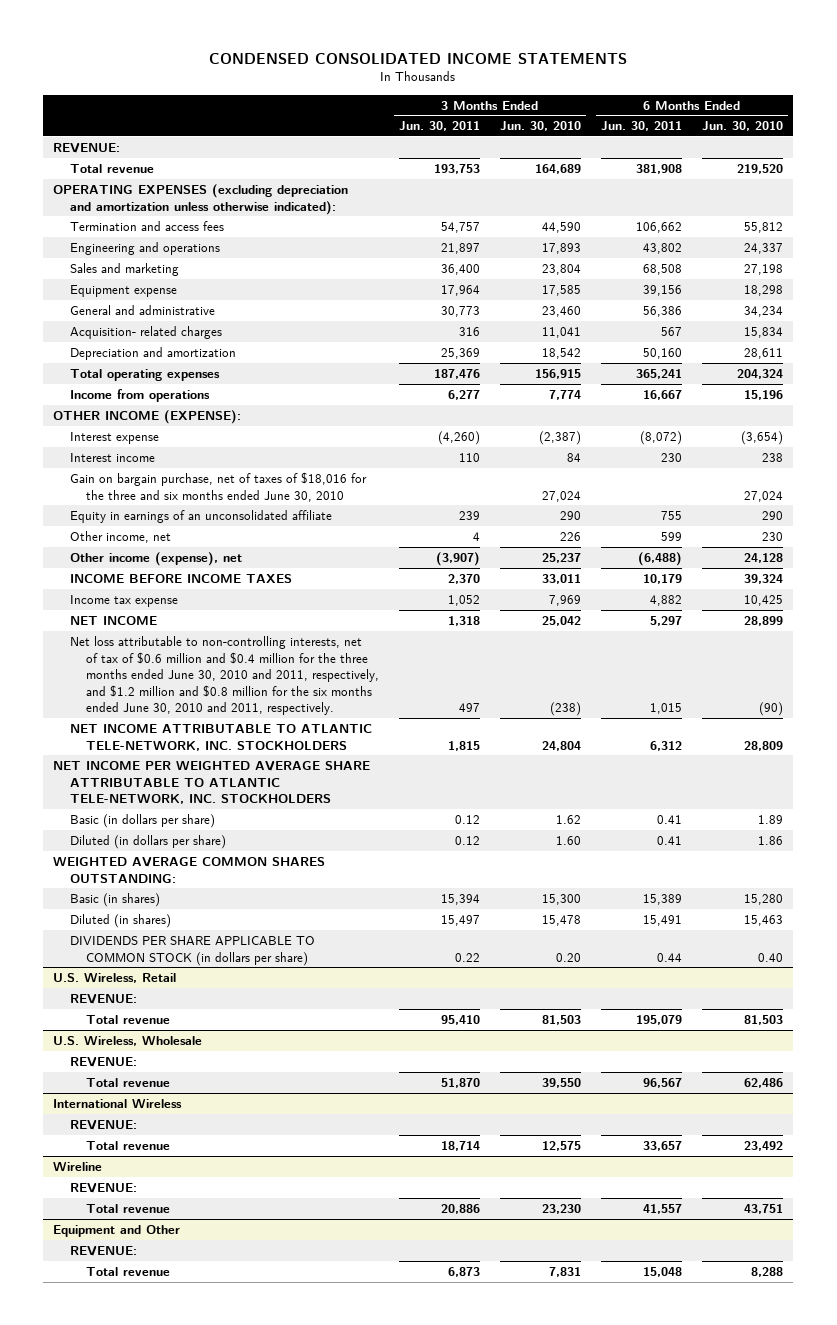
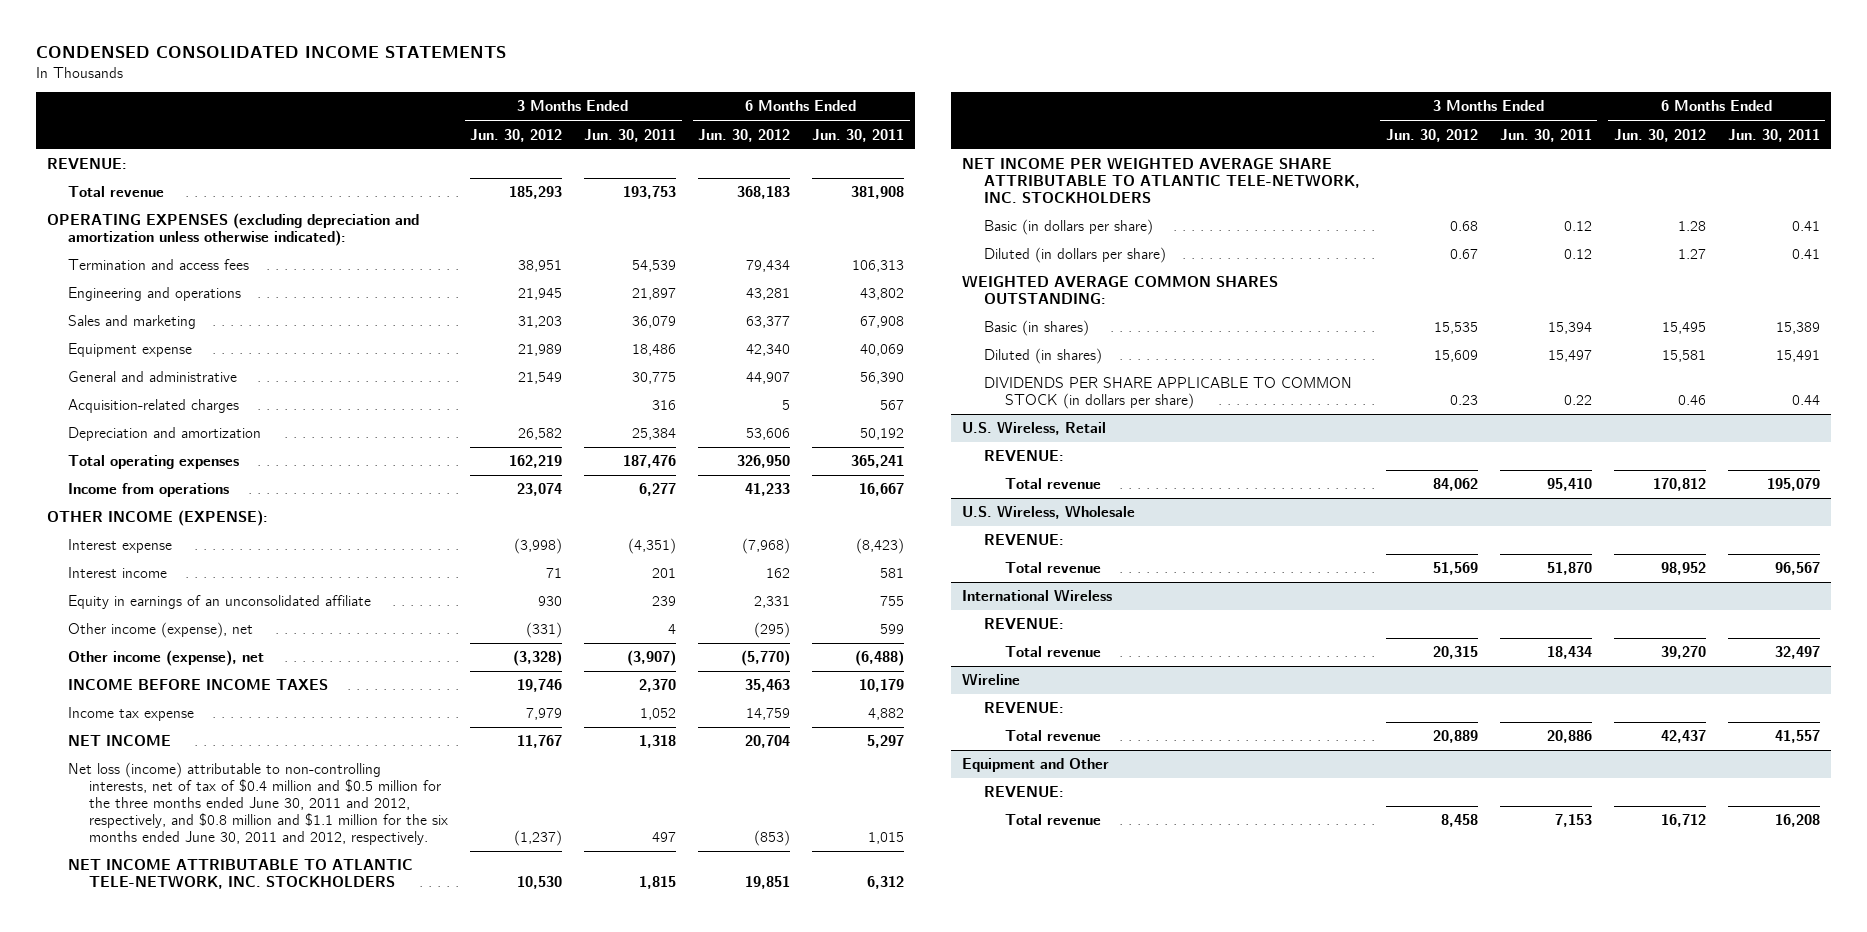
- | 3 Months Ended Jun. 30, 2011 | 3 Months Ended Jun. 30, 2010 | 6 Months Ended Jun. 30, 2011 | 6 Months Ended Jun. 30, 2010
+ | 3 Months Ended Jun. 30, 2012 | 3 Months Ended Jun. 30, 2011 | 6 Months Ended Jun. 30, 2012 | 6 Months Ended Jun. 30, 2011
- Termination and access fees | 54,757 | 44,590 | 106,662 | 55,812
+ Termination and access fees | 38,951 | 54,539 | 79,434 | 106,313
- Sales and marketing | 36,400 | 23,804 | 68,508 | 27,198
- Equipment expense | 17,964 | 17,585 | 39,156 | 18,298
- General and administrative | 30,773 | 23,460 | 56,386 | 34,234
- Acquisition- related charges | 316 | 11,041 | 567 | 15,834
- Depreciation and amortization | 25,369 | 18,542 | 50,160 | 28,611
+ Sales and marketing | 31,203 | 36,079 | 63,377 | 67,908
+ Equipment expense | 21,989 | 18,486 | 42,340 | 40,069
+ General and administrative | 21,549 | 30,775 | 44,907 | 56,390
+ Acquisition-related charges | | 316 | 5 | 567
+ Depreciation and amortization | 26,582 | 25,384 | 53,606 | 50,192
- Interest expense | (4,260) | (2,387) | (8,072) | (3,654)
- Interest income | 110 | 84 | 230 | 238
- Gain on bargain purchase, net of taxes of $18,016 for the three and six months ended June 30, 2010 | | 27,024 | | 27,024
+ Interest expense | (3,998) | (4,351) | (7,968) | (8,423)
+ Interest income | 71 | 201 | 162 | 581
- Other income, net | 4 | 226 | 599 | 230
+ Other income (expense), net | (331) | 4 | (295) | 599
- Net loss attributable to non-controlling interests, net of tax of $0.6 million and $0.4 million for the three months ended June 30, 2010 and 2011, respectively, and $1.2 million and $0.8 million for the six months ended June 30, 2010 and 2011, respectively. | 497 | (238) | 1,015 | (90)
+ Net loss (income) attributable to non-controlling interests, net of tax of $0.4 million and $0.5 million for the three months ended June 30, 2011 and 2012, respectively, and $0.8 million and $1.1 million for the six months ended June 30, 2011 and 2012, respectively. | (1,237) | 497 | (853) | 1,015
@ International Wireless
- Total revenue | 18,714 | 12,575 | 33,657 | 23,492
+ Total revenue | 20,315 | 18,434 | 39,270 | 32,497
@ Equipment and Other
- Total revenue | 6,873 | 7,831 | 15,048 | 8,288
+ Total revenue | 8,458 | 7,153 | 16,712 | 16,208

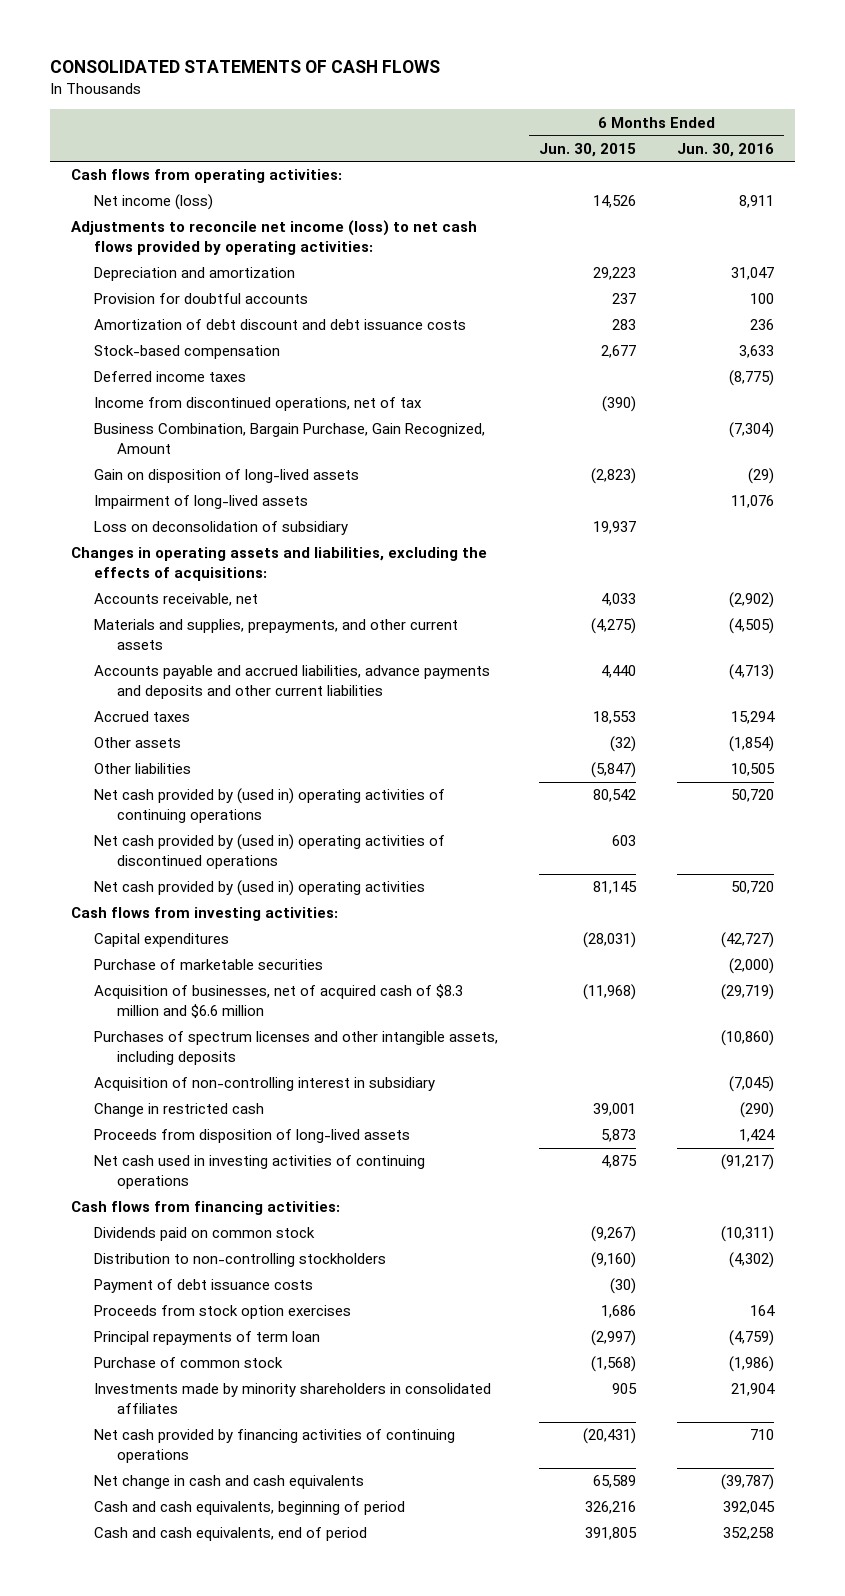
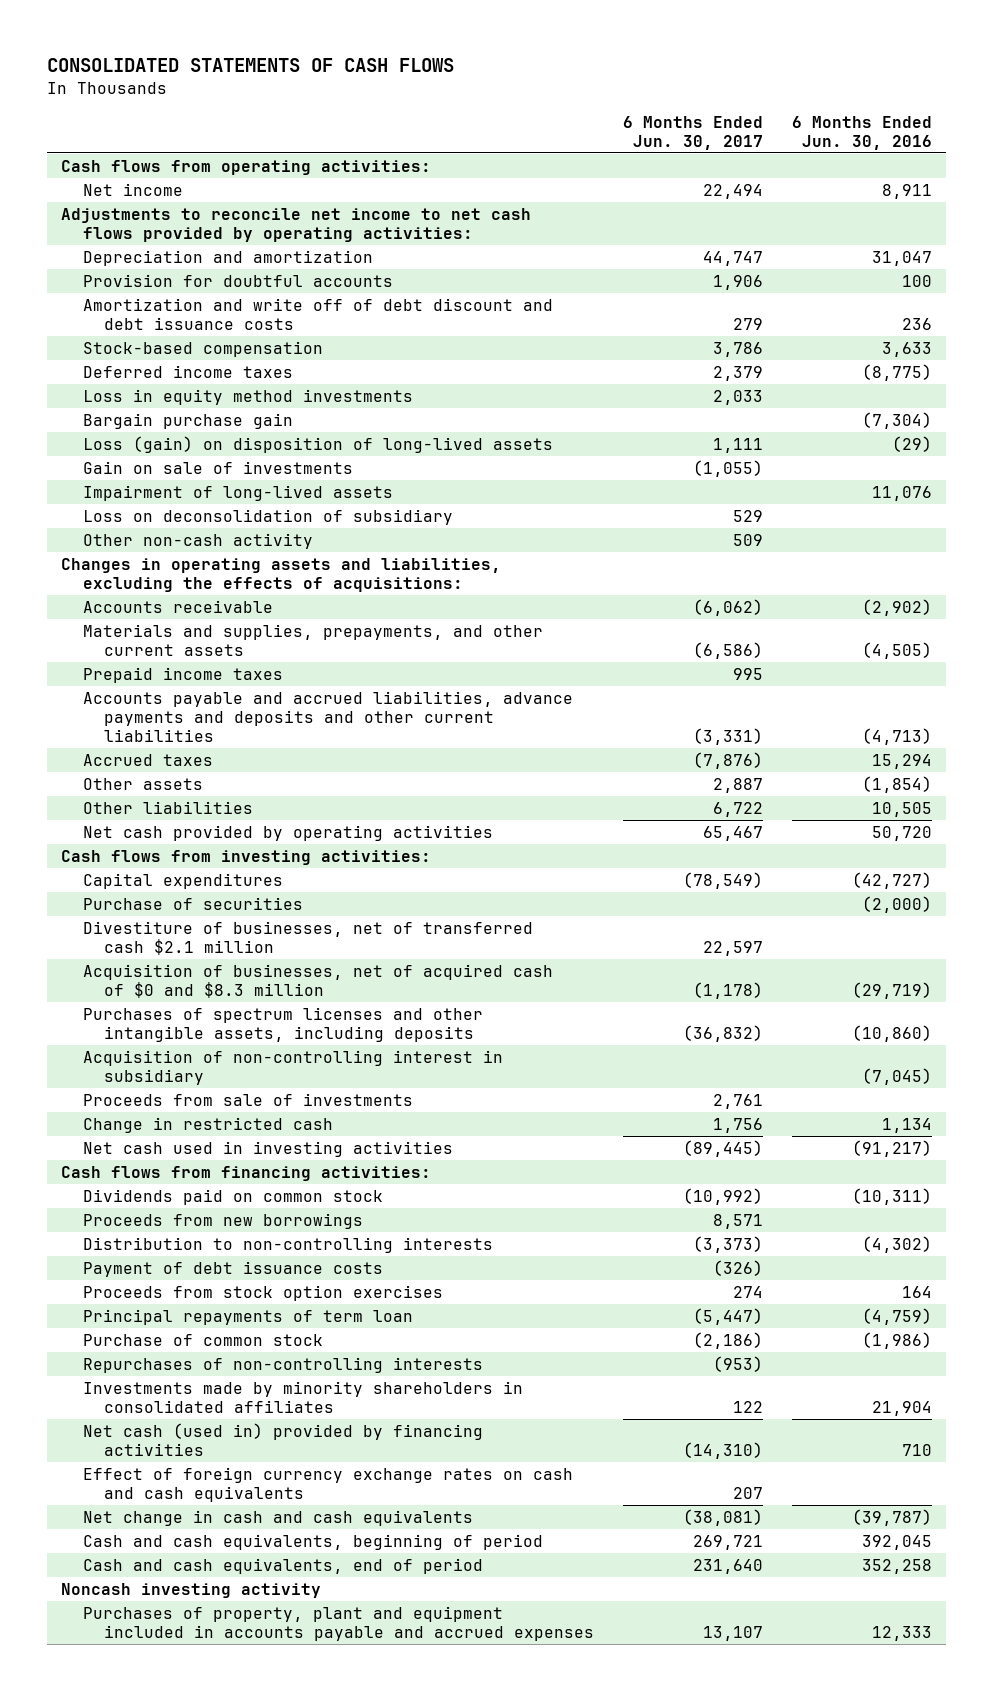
- | 6 Months Ended Jun. 30, 2015 | 6 Months Ended Jun. 30, 2016
+ | 6 Months Ended Jun. 30, 2017 | 6 Months Ended Jun. 30, 2016
- Net income (loss) | 14,526 | 8,911
- Adjustments to reconcile net income (loss) to net cash flows provided by operating activities:
+ Net income | 22,494 | 8,911
+ Adjustments to reconcile net income to net cash flows provided by operating activities:
- Amortization of debt discount and debt issuance costs | 283 | 236
+ Amortization and write off of debt discount and debt issuance costs | 279 | 236
- Income from discontinued operations, net of tax | (390) |
- Business Combination, Bargain Purchase, Gain Recognized, Amount | | (7,304)
- Gain on disposition of long-lived assets | (2,823) | (29)
+ Loss in equity method investments | 2,033 |
+ Bargain purchase gain | | (7,304)
+ Loss (gain) on disposition of long-lived assets | 1,111 | (29)
+ Gain on sale of investments | (1,055) |
+ Other non-cash activity | 509 |
- Accounts receivable, net | 4,033 | (2,902)
+ Accounts receivable | (6,062) | (2,902)
+ Prepaid income taxes | 995 |
- Net cash provided by (used in) operating activities of continuing operations | 80,542 | 50,720
- Net cash provided by (used in) operating activities of discontinued operations | 603 |
- Net cash provided by (used in) operating activities | 81,145 | 50,720
+ Net cash provided by operating activities | 65,467 | 50,720
- Purchase of marketable securities | | (2,000)
- Acquisition of businesses, net of acquired cash of $8.3 million and $6.6 million | (11,968) | (29,719)
+ Purchase of securities | | (2,000)
+ Divestiture of businesses, net of transferred cash $2.1 million | 22,597 |
+ Acquisition of businesses, net of acquired cash of $0 and $8.3 million | (1,178) | (29,719)
- Change in restricted cash | 39,001 | (290)
- Proceeds from disposition of long-lived assets | 5,873 | 1,424
- Net cash used in investing activities of continuing operations | 4,875 | (91,217)
+ Proceeds from sale of investments | 2,761 |
+ Change in restricted cash | 1,756 | 1,134
+ Net cash used in investing activities | (89,445) | (91,217)
- Distribution to non-controlling stockholders | (9,160) | (4,302)
+ Proceeds from new borrowings | 8,571 |
+ Distribution to non-controlling interests | (3,373) | (4,302)
+ Repurchases of non-controlling interests | (953) |
- Net cash provided by financing activities of continuing operations | (20,431) | 710
+ Net cash (used in) provided by financing activities | (14,310) | 710
+ Effect of foreign currency exchange rates on cash and cash equivalents | 207 |
+ Noncash investing activity
+ Purchases of property, plant and equipment included in accounts payable and accrued expenses | 13,107 | 12,333

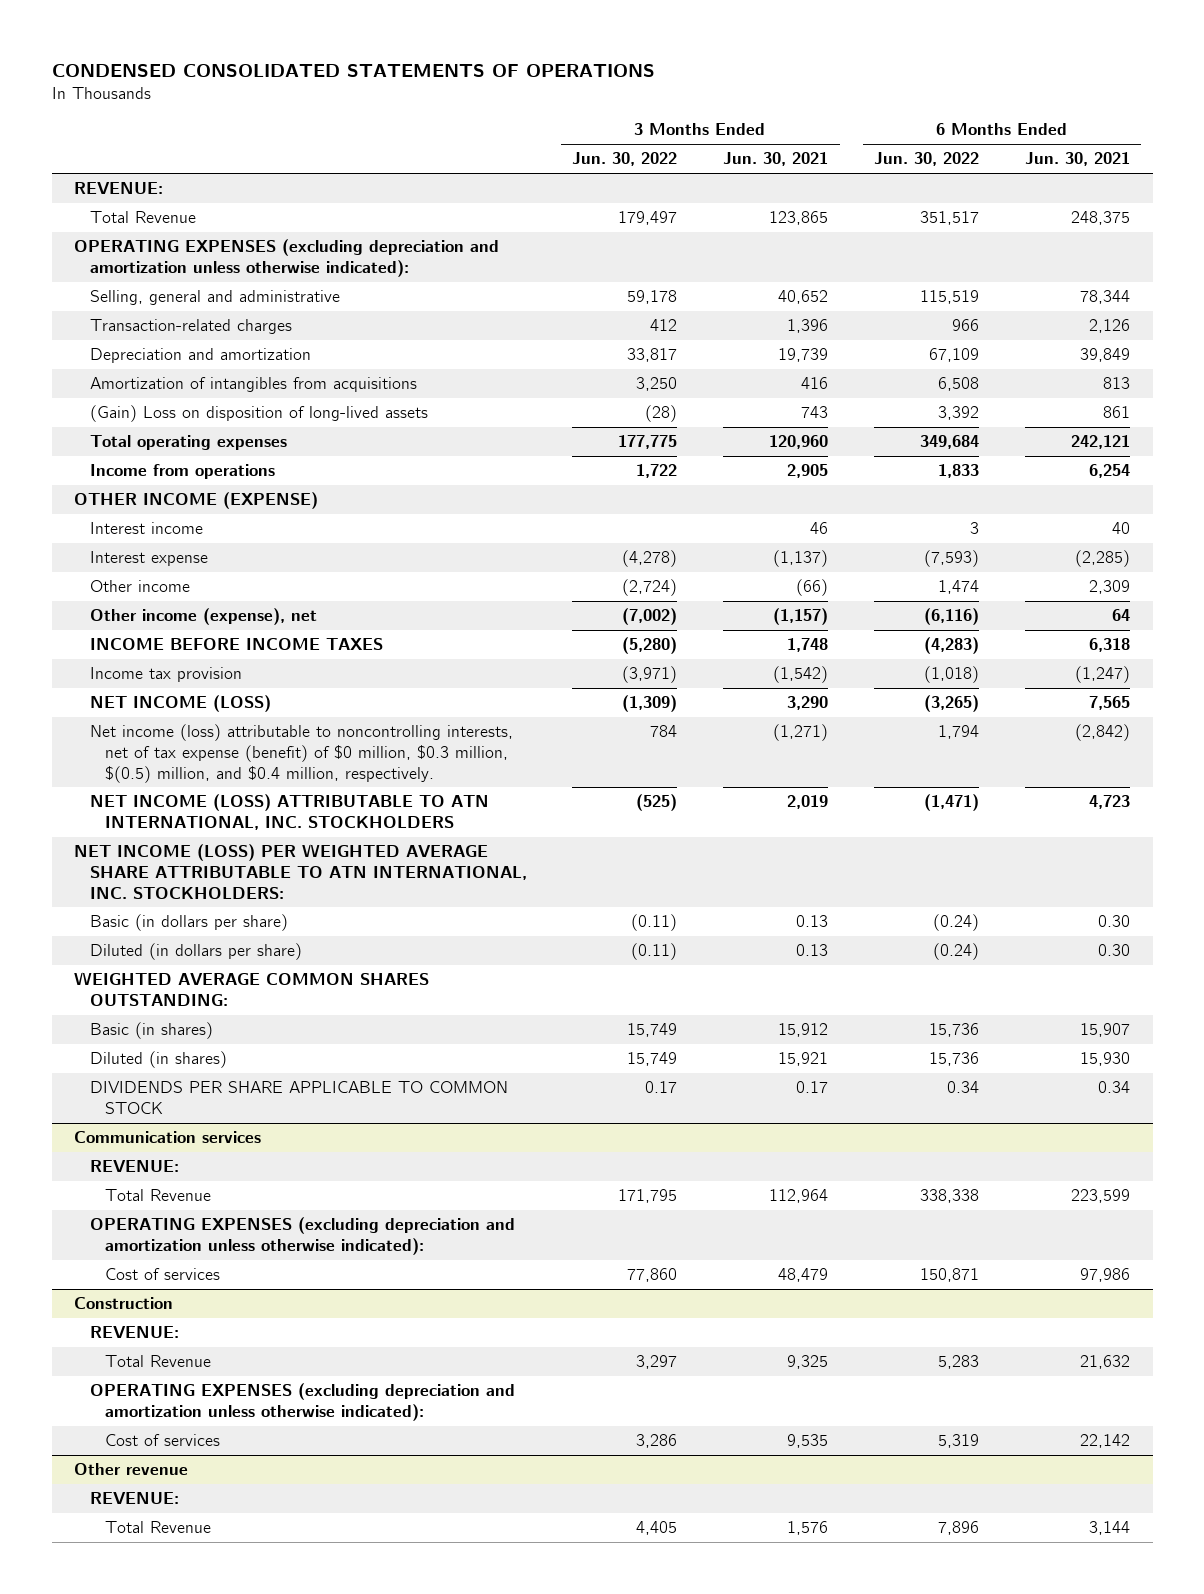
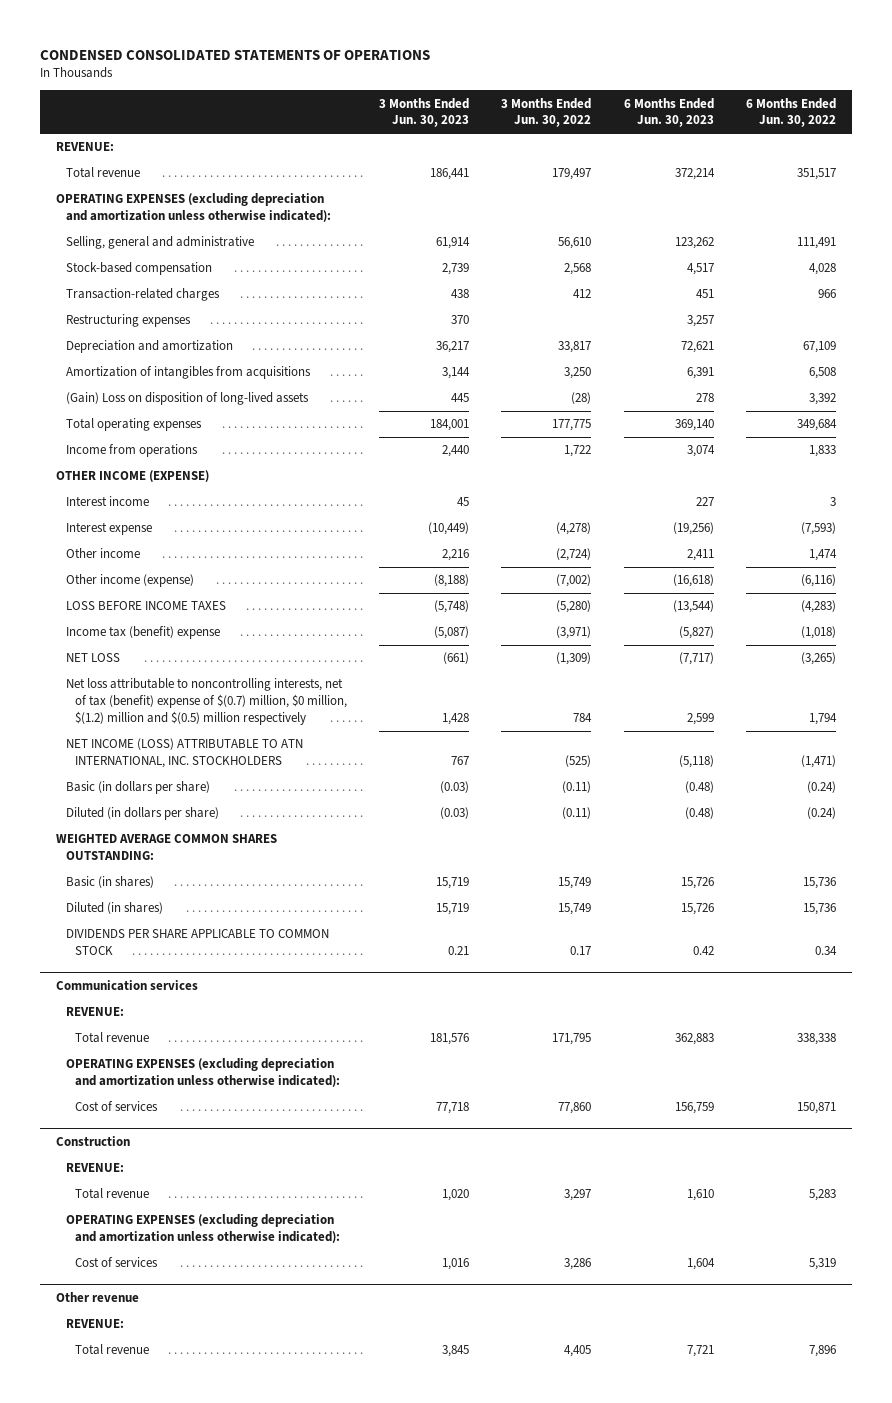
- | 3 Months Ended Jun. 30, 2022 | 3 Months Ended Jun. 30, 2021 | 6 Months Ended Jun. 30, 2022 | 6 Months Ended Jun. 30, 2021
+ | 3 Months Ended Jun. 30, 2023 | 3 Months Ended Jun. 30, 2022 | 6 Months Ended Jun. 30, 2023 | 6 Months Ended Jun. 30, 2022
- Total Revenue | 179,497 | 123,865 | 351,517 | 248,375
+ Total revenue | 186,441 | 179,497 | 372,214 | 351,517
- Selling, general and administrative | 59,178 | 40,652 | 115,519 | 78,344
+ Selling, general and administrative | 61,914 | 56,610 | 123,262 | 111,491
+ Stock-based compensation | 2,739 | 2,568 | 4,517 | 4,028
+ Restructuring expenses | 370 | | 3,257 |
- Other income (expense), net | (7,002) | (1,157) | (6,116) | 64
- INCOME BEFORE INCOME TAXES | (5,280) | 1,748 | (4,283) | 6,318
- Income tax provision | (3,971) | (1,542) | (1,018) | (1,247)
- NET INCOME (LOSS) | (1,309) | 3,290 | (3,265) | 7,565
- Net income (loss) attributable to noncontrolling interests, net of tax expense (benefit) of $0 million, $0.3 million, $(0.5) million, and $0.4 million, respectively. | 784 | (1,271) | 1,794 | (2,842)
+ Other income (expense) | (8,188) | (7,002) | (16,618) | (6,116)
+ LOSS BEFORE INCOME TAXES | (5,748) | (5,280) | (13,544) | (4,283)
+ Income tax (benefit) expense | (5,087) | (3,971) | (5,827) | (1,018)
+ NET LOSS | (661) | (1,309) | (7,717) | (3,265)
+ Net loss attributable to noncontrolling interests, net of tax (benefit) expense of $(0.7) million, $0 million, $(1.2) million and $(0.5) million respectively | 1,428 | 784 | 2,599 | 1,794
- NET INCOME (LOSS) PER WEIGHTED AVERAGE SHARE ATTRIBUTABLE TO ATN INTERNATIONAL, INC. STOCKHOLDERS:
@ Communication services
- Total Revenue | 171,795 | 112,964 | 338,338 | 223,599
+ Total revenue | 181,576 | 171,795 | 362,883 | 338,338
@ Construction
- Total Revenue | 3,297 | 9,325 | 5,283 | 21,632
+ Total revenue | 1,020 | 3,297 | 1,610 | 5,283
@ Other revenue
- Total Revenue | 4,405 | 1,576 | 7,896 | 3,144
+ Total revenue | 3,845 | 4,405 | 7,721 | 7,896

